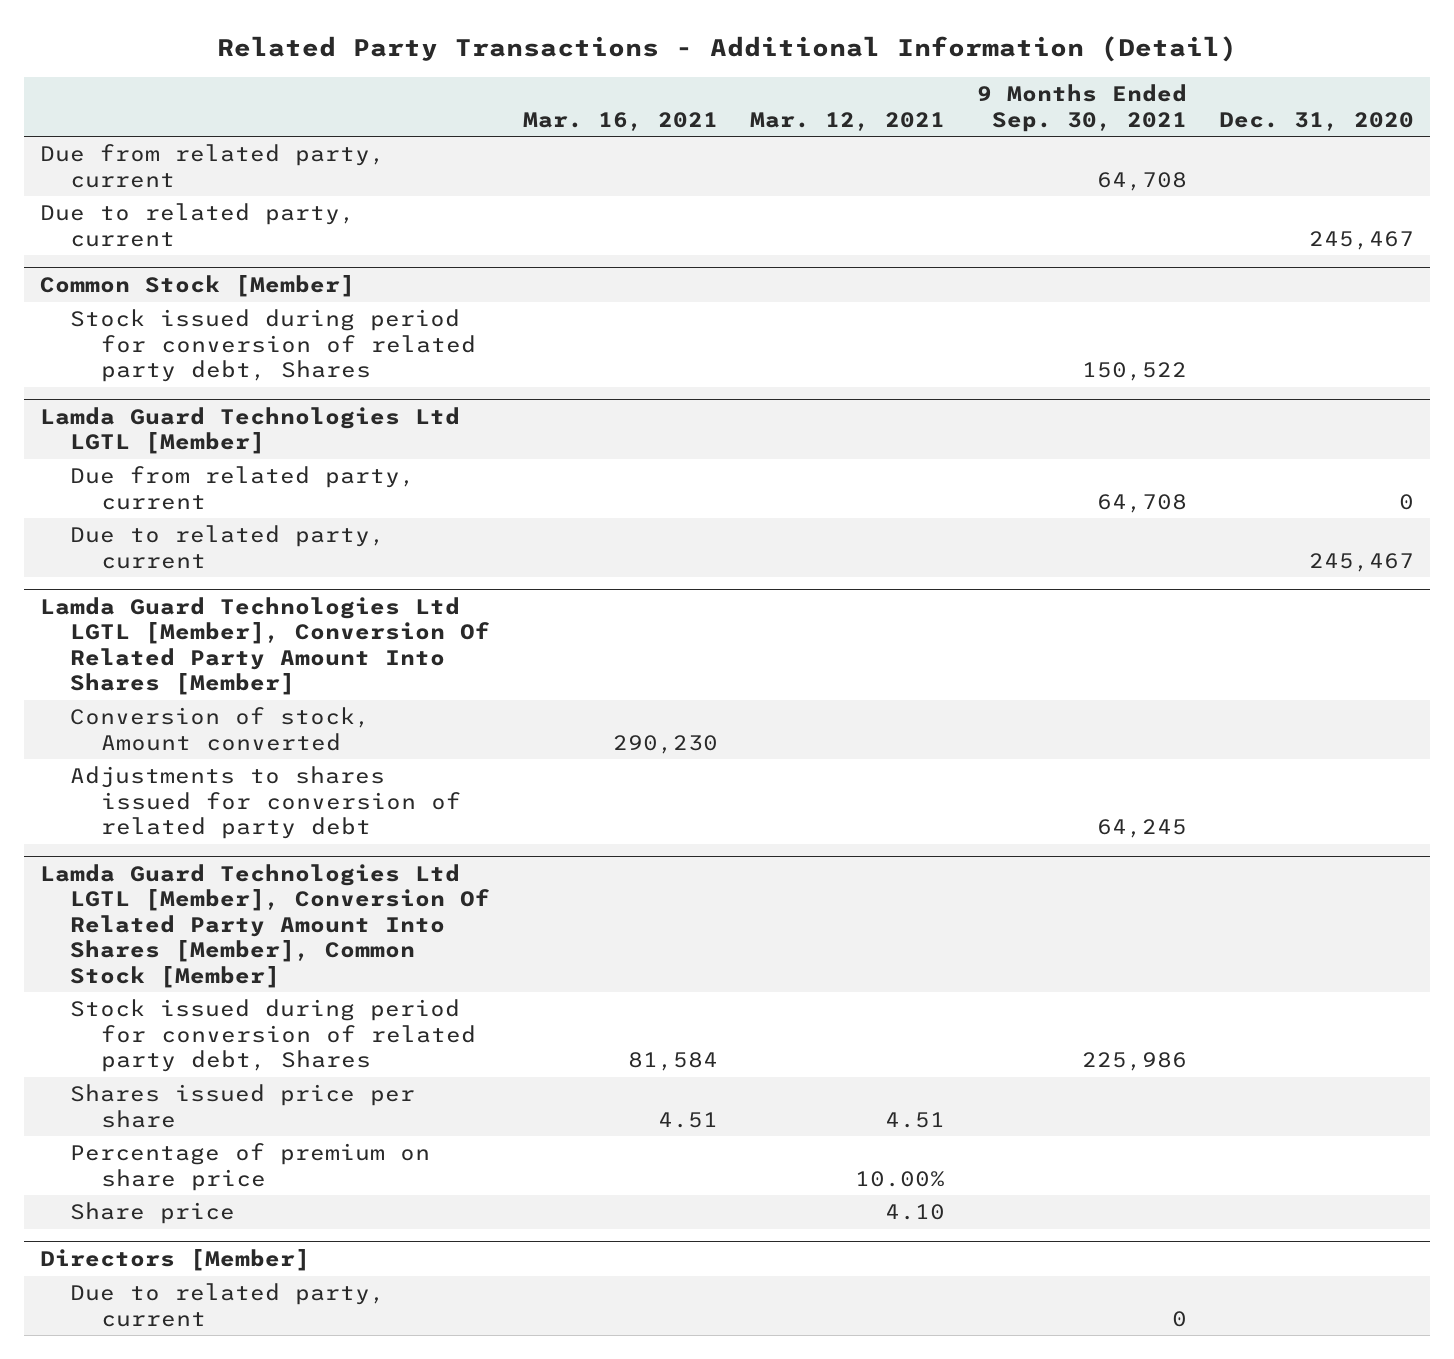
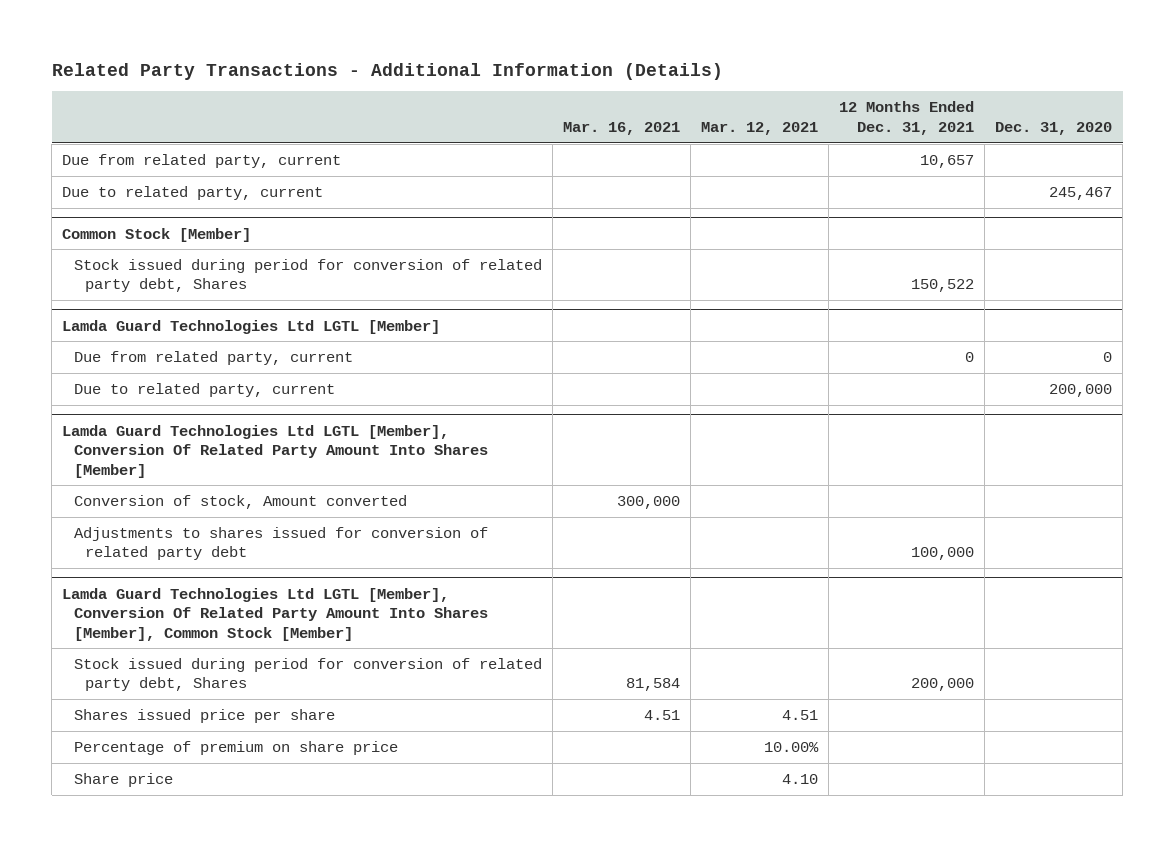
- Related Party Transactions - Additional Information (Detail)
+ Related Party Transactions - Additional Information (Details)
- | Mar. 16, 2021 | Mar. 12, 2021 | 9 Months Ended Sep. 30, 2021 | Dec. 31, 2020
+ | Mar. 16, 2021 | Mar. 12, 2021 | 12 Months Ended Dec. 31, 2021 | Dec. 31, 2020
@ Lamda Guard Technologies Ltd LGTL [Member]
- Due to related party, current | | | | 245,467
+ Due to related party, current | | | | 200,000
@ Lamda Guard Technologies Ltd LGTL [Member], Conversion Of Related Party Amount Into Shares [Member]
- Conversion of stock, Amount converted | 290,230 | | |
+ Conversion of stock, Amount converted | 300,000 | | |
- Directors [Member]
- Due to related party, current | | | 0 |

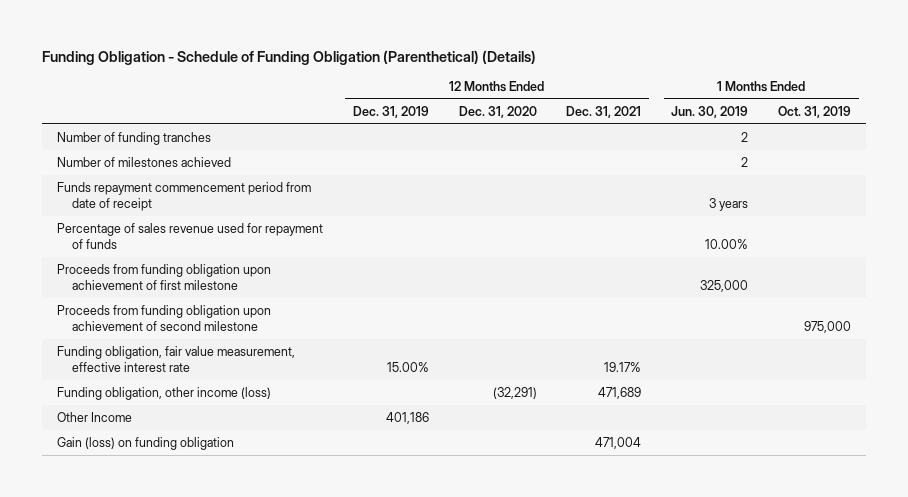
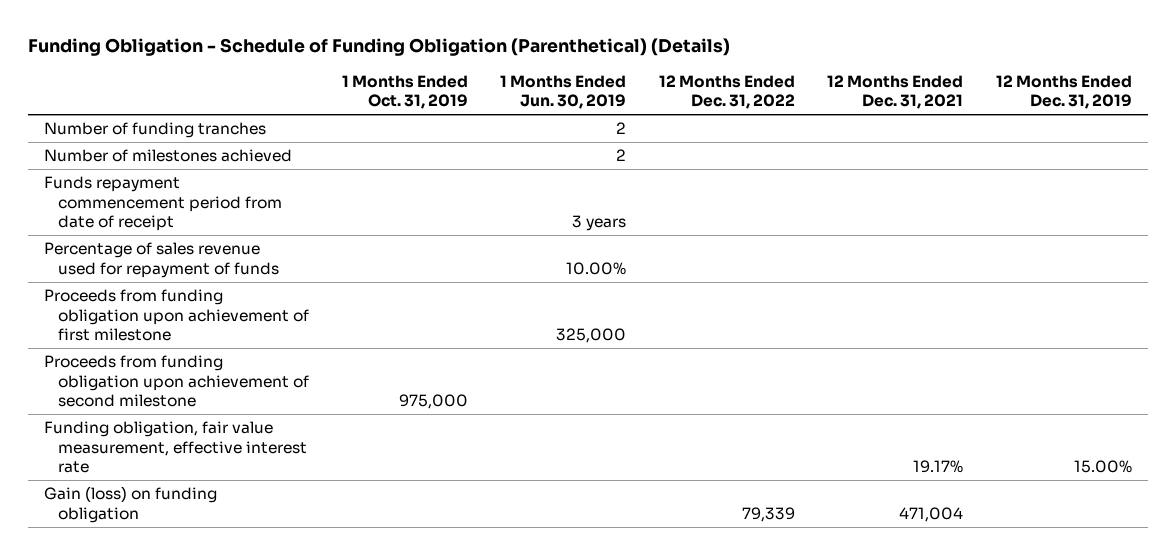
- | 12 Months Ended Dec. 31, 2019 | 12 Months Ended Dec. 31, 2020 | 12 Months Ended Dec. 31, 2021 | 1 Months Ended Jun. 30, 2019 | 1 Months Ended Oct. 31, 2019
+ | 1 Months Ended Oct. 31, 2019 | 1 Months Ended Jun. 30, 2019 | 12 Months Ended Dec. 31, 2022 | 12 Months Ended Dec. 31, 2021 | 12 Months Ended Dec. 31, 2019
- Funding obligation, other income (loss) | | (32,291) | 471,689 | |
- Other Income | 401,186 | | | |

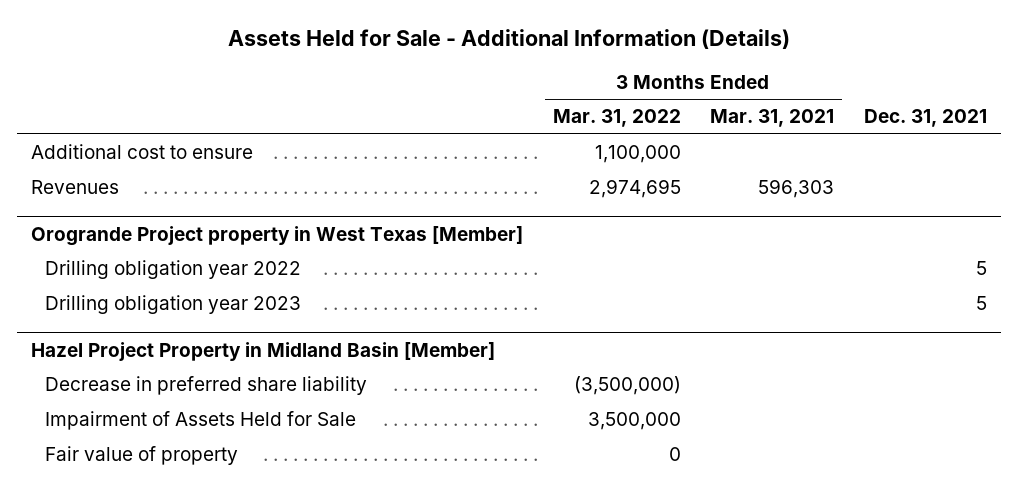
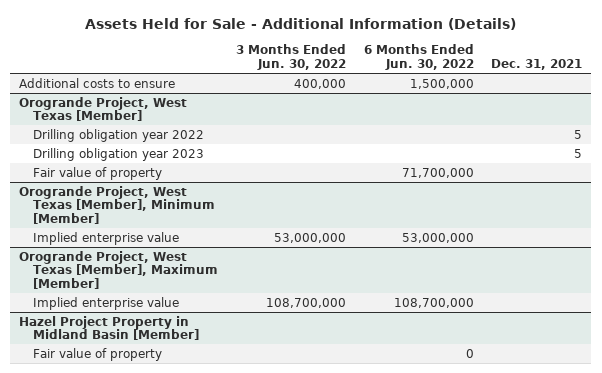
- | 3 Months Ended Mar. 31, 2022 | 3 Months Ended Mar. 31, 2021 | Dec. 31, 2021
+ | 3 Months Ended Jun. 30, 2022 | 6 Months Ended Jun. 30, 2022 | Dec. 31, 2021
- Additional cost to ensure | 1,100,000 | |
- Revenues | 2,974,695 | 596,303 |
- Orogrande Project property in West Texas [Member]
+ Additional costs to ensure | 400,000 | 1,500,000 |
+ Orogrande Project, West Texas [Member]
+ Fair value of property | | 71,700,000 |
+ Orogrande Project, West Texas [Member], Minimum [Member]
+ Implied enterprise value | 53,000,000 | 53,000,000 |
+ Orogrande Project, West Texas [Member], Maximum [Member]
+ Implied enterprise value | 108,700,000 | 108,700,000 |
@ Hazel Project Property in Midland Basin [Member]
- Decrease in preferred share liability | (3,500,000) | |
- Impairment of Assets Held for Sale | 3,500,000 | |

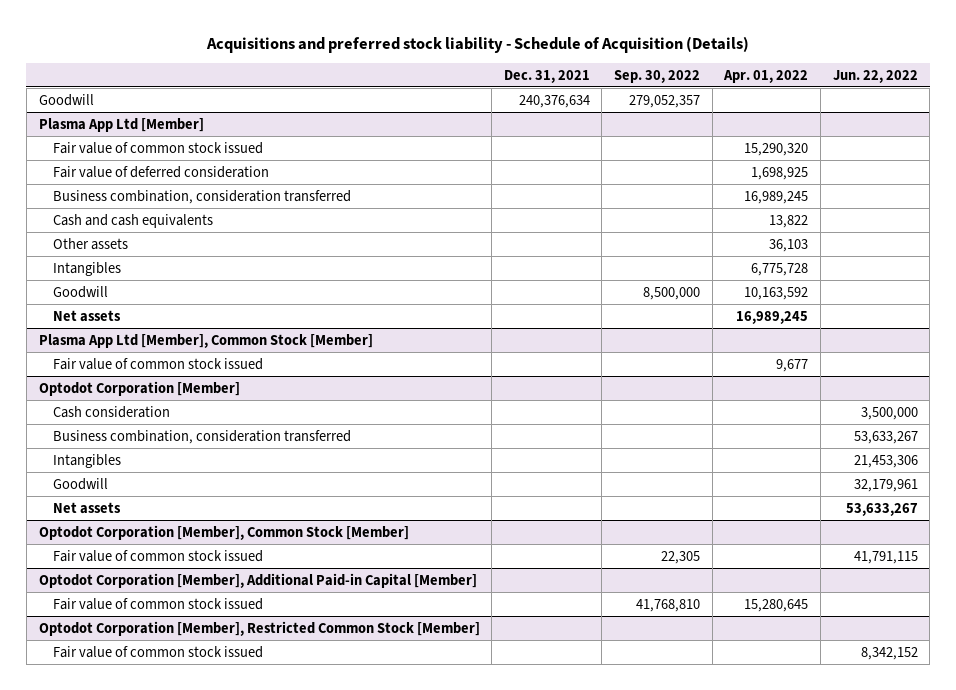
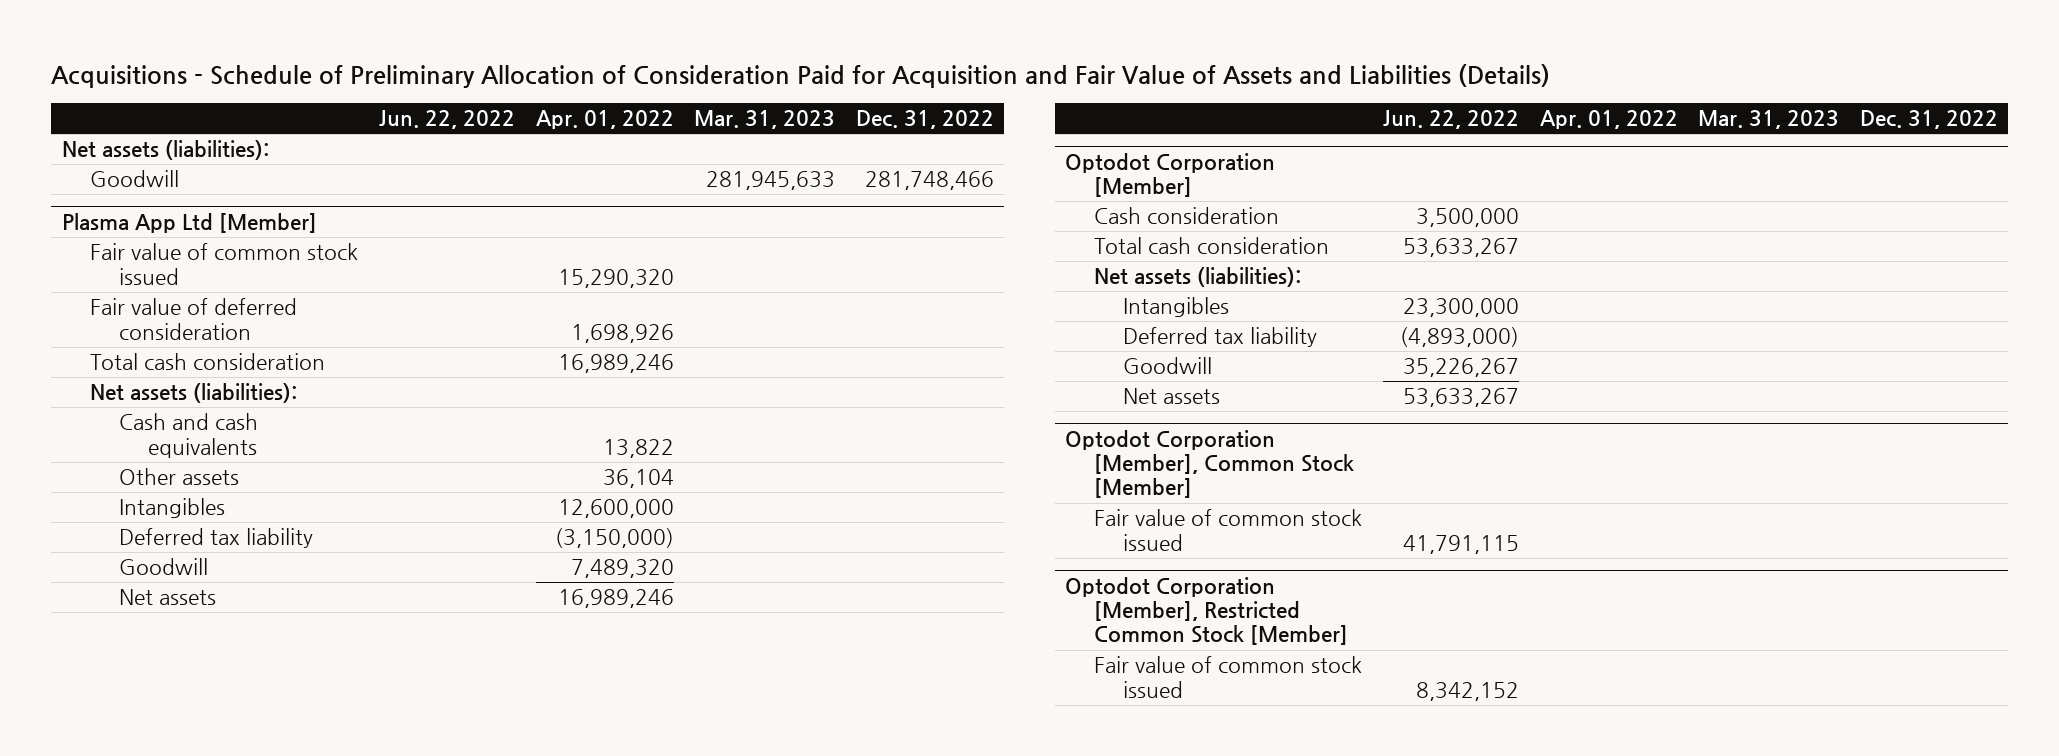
- Acquisitions and preferred stock liability - Schedule of Acquisition (Details)
+ Acquisitions - Schedule of Preliminary Allocation of Consideration Paid for Acquisition and Fair Value of Assets and Liabilities (Details)
- | Dec. 31, 2021 | Sep. 30, 2022 | Apr. 01, 2022 | Jun. 22, 2022
+ | Jun. 22, 2022 | Apr. 01, 2022 | Mar. 31, 2023 | Dec. 31, 2022
+ Net assets (liabilities):
@ Plasma App Ltd [Member]
- Fair value of deferred consideration | | | 1,698,925 |
- Business combination, consideration transferred | | | 16,989,245 |
+ Fair value of deferred consideration | | 1,698,926 | |
+ Total cash consideration | | 16,989,246 | |
+ Net assets (liabilities):
- Other assets | | | 36,103 |
- Intangibles | | | 6,775,728 |
- Goodwill | | 8,500,000 | 10,163,592 |
- Net assets | | | 16,989,245 |
- Plasma App Ltd [Member], Common Stock [Member]
- Fair value of common stock issued | | | 9,677 |
@ Plasma App Ltd [Member]
+ Other assets | | 36,104 | |
+ Intangibles | | 12,600,000 | |
+ Deferred tax liability | | (3,150,000) | |
+ Goodwill | | 7,489,320 | |
+ Net assets | | 16,989,246 | |
@ Optodot Corporation [Member]
- Business combination, consideration transferred | | | | 53,633,267
- Intangibles | | | | 21,453,306
- Goodwill | | | | 32,179,961
+ Total cash consideration | 53,633,267 | | |
+ Net assets (liabilities):
+ Intangibles | 23,300,000 | | |
+ Deferred tax liability | (4,893,000) | | |
+ Goodwill | 35,226,267 | | |
- Optodot Corporation [Member], Additional Paid-in Capital [Member]
- Fair value of common stock issued | | 41,768,810 | 15,280,645 |

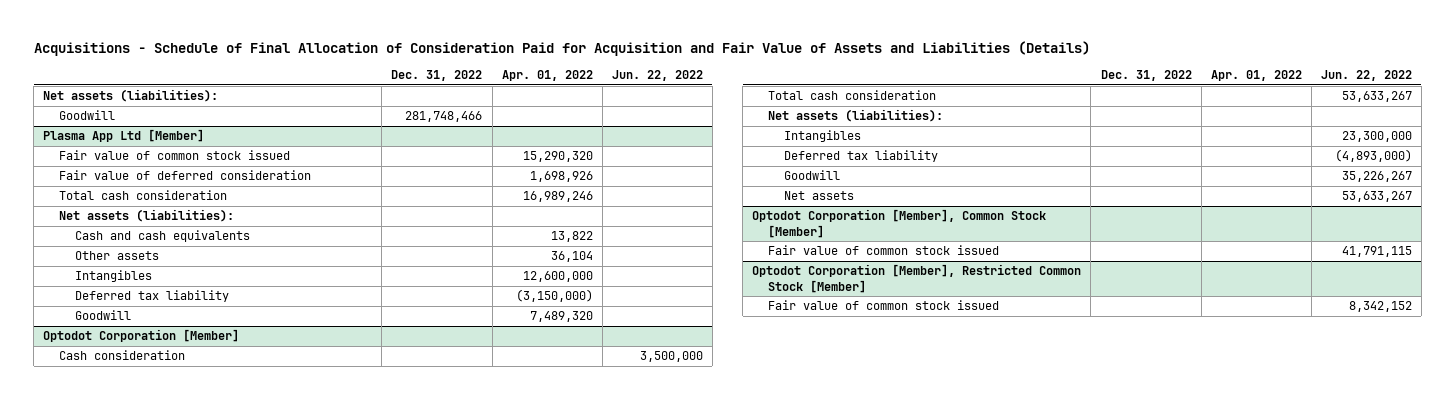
- Acquisitions - Schedule of Preliminary Allocation of Consideration Paid for Acquisition and Fair Value of Assets and Liabilities (Details)
+ Acquisitions - Schedule of Final Allocation of Consideration Paid for Acquisition and Fair Value of Assets and Liabilities (Details)
- | Jun. 22, 2022 | Apr. 01, 2022 | Mar. 31, 2023 | Dec. 31, 2022
+ | Dec. 31, 2022 | Apr. 01, 2022 | Jun. 22, 2022
@ Plasma App Ltd [Member]
- Net assets | | 16,989,246 | |

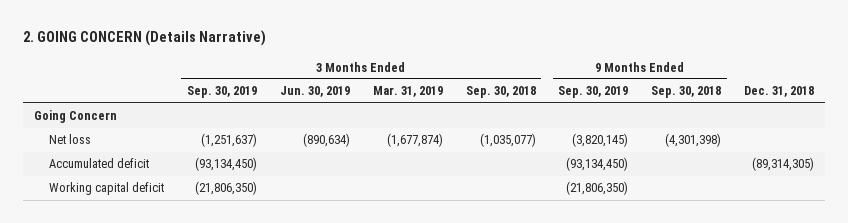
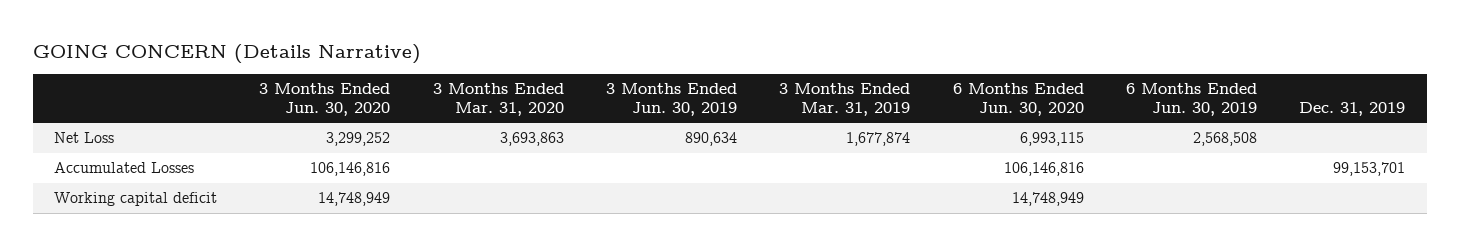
- 2. GOING CONCERN (Details Narrative)
+ GOING CONCERN (Details Narrative)
- | 3 Months Ended Sep. 30, 2019 | 3 Months Ended Jun. 30, 2019 | 3 Months Ended Mar. 31, 2019 | 3 Months Ended Sep. 30, 2018 | 9 Months Ended Sep. 30, 2019 | 9 Months Ended Sep. 30, 2018 | Dec. 31, 2018
+ | 3 Months Ended Jun. 30, 2020 | 3 Months Ended Mar. 31, 2020 | 3 Months Ended Jun. 30, 2019 | 3 Months Ended Mar. 31, 2019 | 6 Months Ended Jun. 30, 2020 | 6 Months Ended Jun. 30, 2019 | Dec. 31, 2019
- Going Concern
- Net loss | (1,251,637) | (890,634) | (1,677,874) | (1,035,077) | (3,820,145) | (4,301,398) |
- Accumulated deficit | (93,134,450) | | | | (93,134,450) | | (89,314,305)
+ Net Loss | 3,299,252 | 3,693,863 | 890,634 | 1,677,874 | 6,993,115 | 2,568,508 |
+ Accumulated Losses | 106,146,816 | | | | 106,146,816 | | 99,153,701

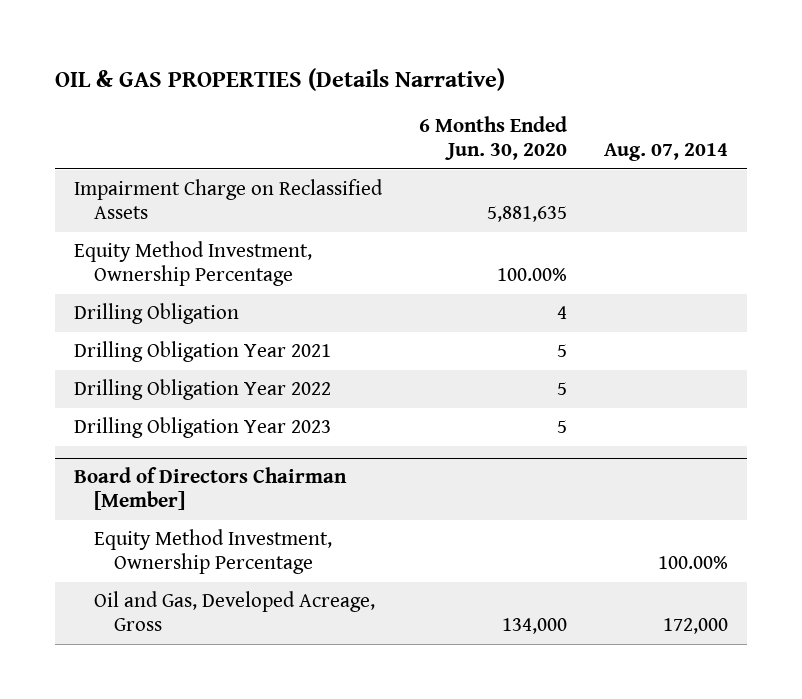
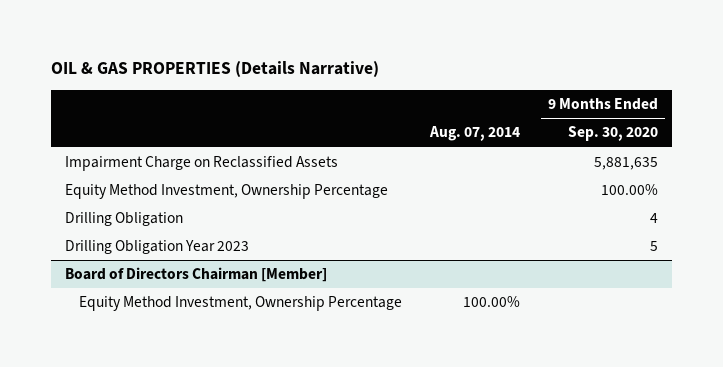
- | 6 Months Ended Jun. 30, 2020 | Aug. 07, 2014
+ | Aug. 07, 2014 | 9 Months Ended Sep. 30, 2020
- Drilling Obligation Year 2021 | 5 |
- Drilling Obligation Year 2022 | 5 |
@ Board of Directors Chairman [Member]
- Oil and Gas, Developed Acreage, Gross | 134,000 | 172,000

